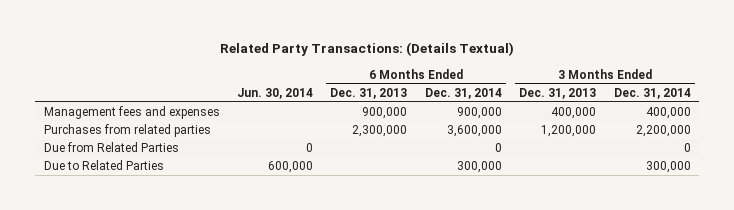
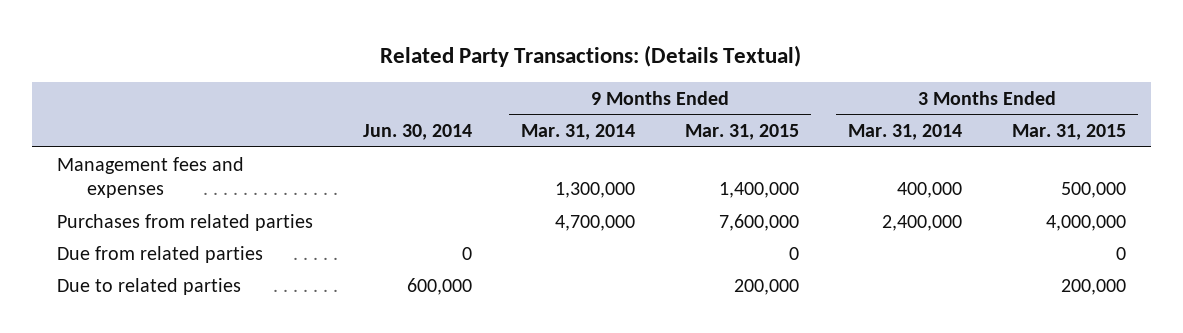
- | Jun. 30, 2014 | 6 Months Ended Dec. 31, 2013 | 6 Months Ended Dec. 31, 2014 | 3 Months Ended Dec. 31, 2013 | 3 Months Ended Dec. 31, 2014
+ | Jun. 30, 2014 | 9 Months Ended Mar. 31, 2014 | 9 Months Ended Mar. 31, 2015 | 3 Months Ended Mar. 31, 2014 | 3 Months Ended Mar. 31, 2015
- Due from Related Parties | 0 | | 0 | | 0
- Due to Related Parties | 600,000 | | 300,000 | | 300,000
+ Due from related parties | 0 | | 0 | | 0
+ Due to related parties | 600,000 | | 200,000 | | 200,000

